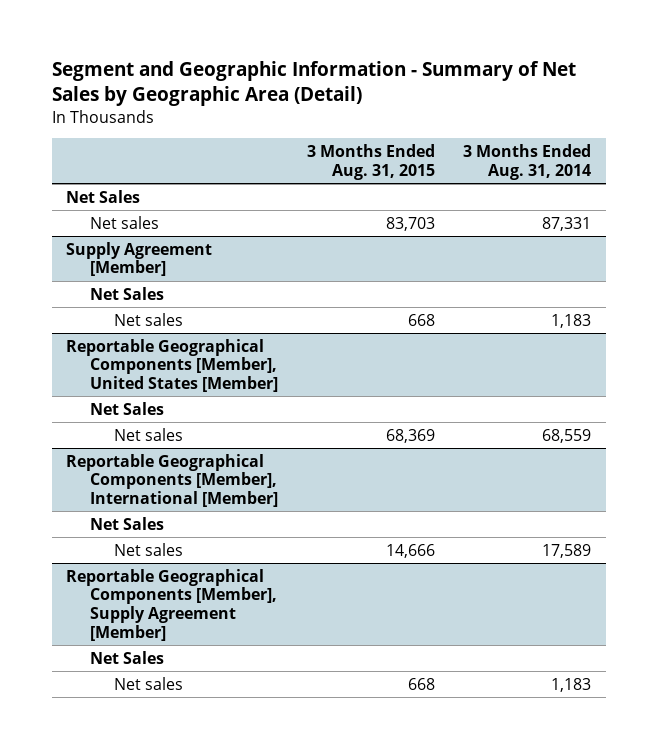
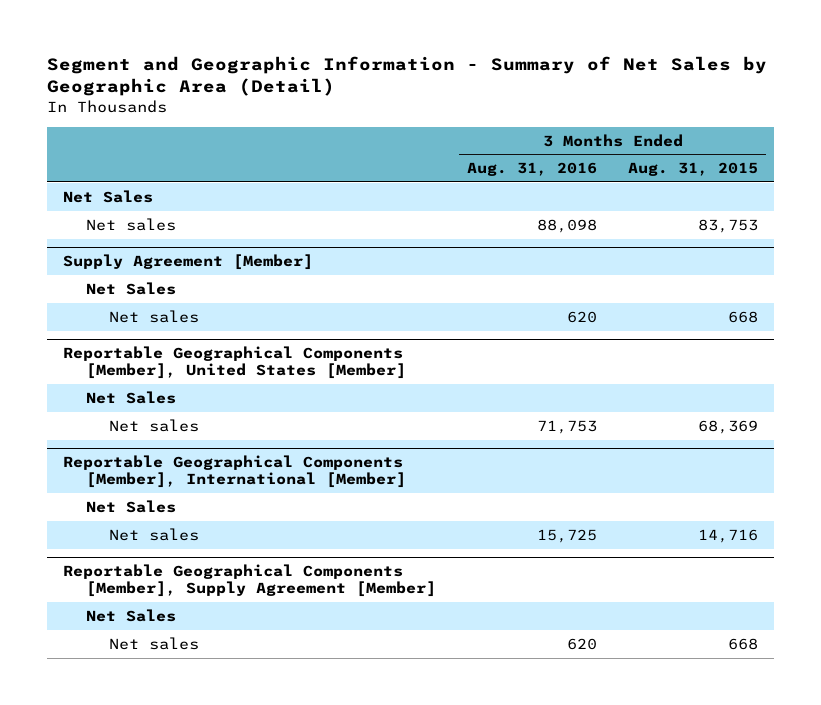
- | 3 Months Ended Aug. 31, 2015 | 3 Months Ended Aug. 31, 2014
+ | 3 Months Ended Aug. 31, 2016 | 3 Months Ended Aug. 31, 2015
- Net sales | 83,703 | 87,331
+ Net sales | 88,098 | 83,753
@ Reportable Geographical Components [Member], International [Member]
- Net sales | 14,666 | 17,589
+ Net sales | 15,725 | 14,716

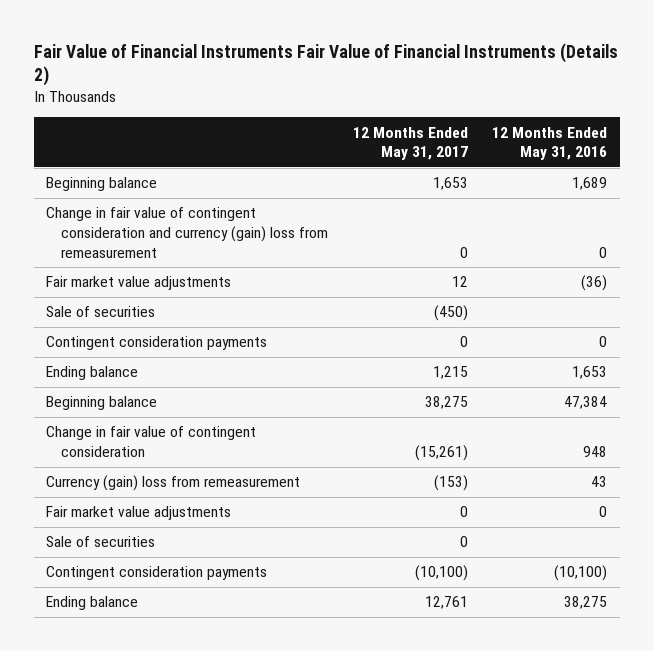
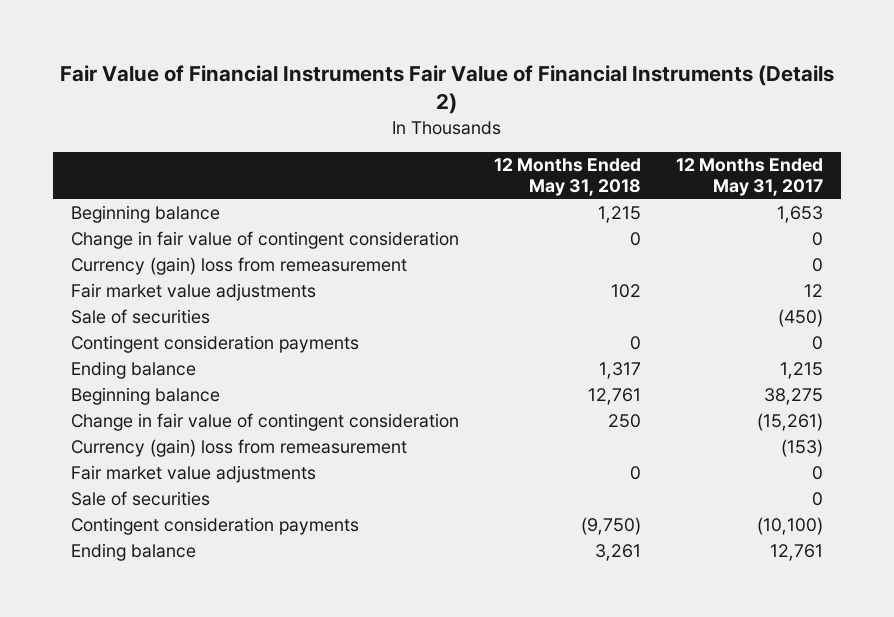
- | 12 Months Ended May 31, 2017 | 12 Months Ended May 31, 2016
+ | 12 Months Ended May 31, 2018 | 12 Months Ended May 31, 2017
- Change in fair value of contingent consideration and currency (gain) loss from remeasurement | 0 | 0
+ Change in fair value of contingent consideration | 0 | 0
+ Currency (gain) loss from remeasurement | | 0

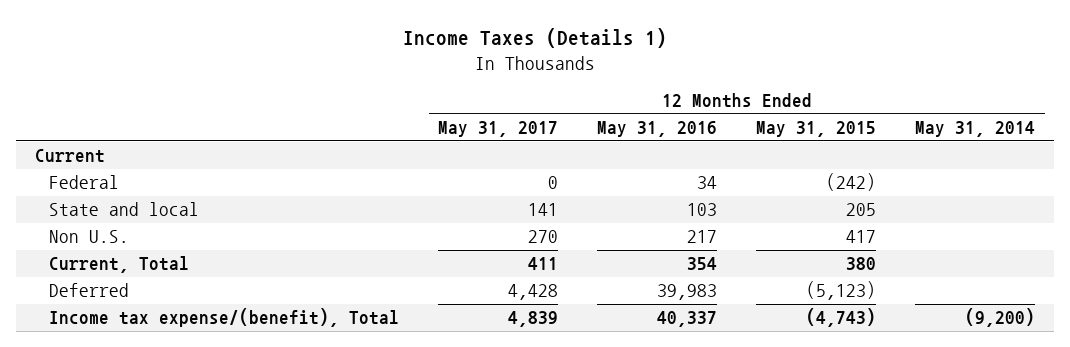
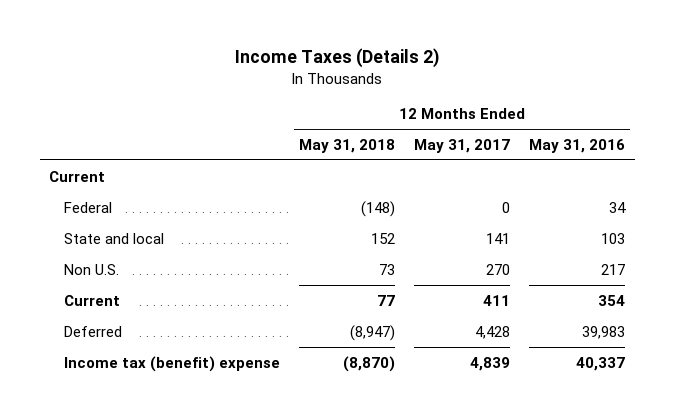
- Income Taxes (Details 1)
+ Income Taxes (Details 2)
- | 12 Months Ended May 31, 2017 | 12 Months Ended May 31, 2016 | 12 Months Ended May 31, 2015 | 12 Months Ended May 31, 2014
+ | 12 Months Ended May 31, 2018 | 12 Months Ended May 31, 2017 | 12 Months Ended May 31, 2016
- Current, Total | 411 | 354 | 380 |
+ Current | 77 | 411 | 354
- Income tax expense/(benefit), Total | 4,839 | 40,337 | (4,743) | (9,200)
+ Income tax (benefit) expense | (8,870) | 4,839 | 40,337

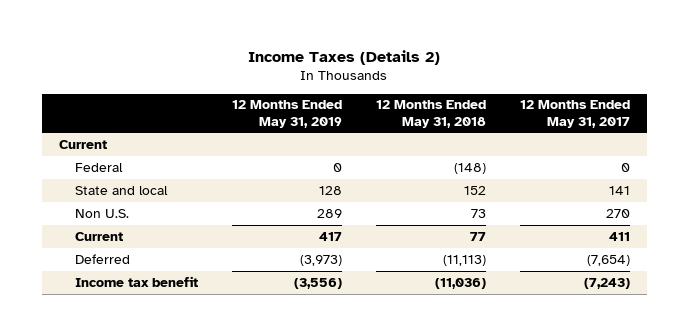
- | 12 Months Ended May 31, 2018 | 12 Months Ended May 31, 2017 | 12 Months Ended May 31, 2016
+ | 12 Months Ended May 31, 2019 | 12 Months Ended May 31, 2018 | 12 Months Ended May 31, 2017
- Deferred | (8,947) | 4,428 | 39,983
- Income tax (benefit) expense | (8,870) | 4,839 | 40,337
+ Deferred | (3,973) | (11,113) | (7,654)
+ Income tax benefit | (3,556) | (11,036) | (7,243)

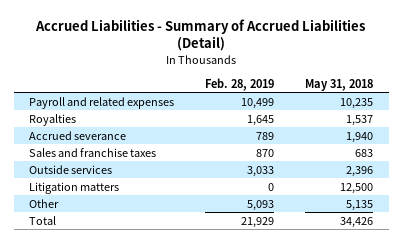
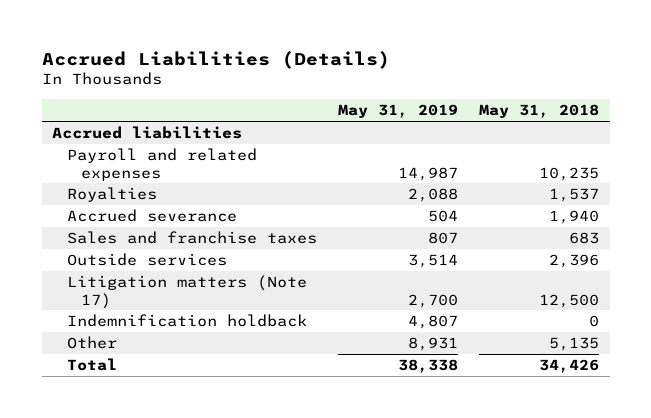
- Accrued Liabilities - Summary of Accrued Liabilities (Detail)
+ Accrued Liabilities (Details)
- | Feb. 28, 2019 | May 31, 2018
+ | May 31, 2019 | May 31, 2018
+ Accrued liabilities
- Litigation matters | 0 | 12,500
+ Litigation matters (Note 17) | 2,700 | 12,500
+ Indemnification holdback | 4,807 | 0

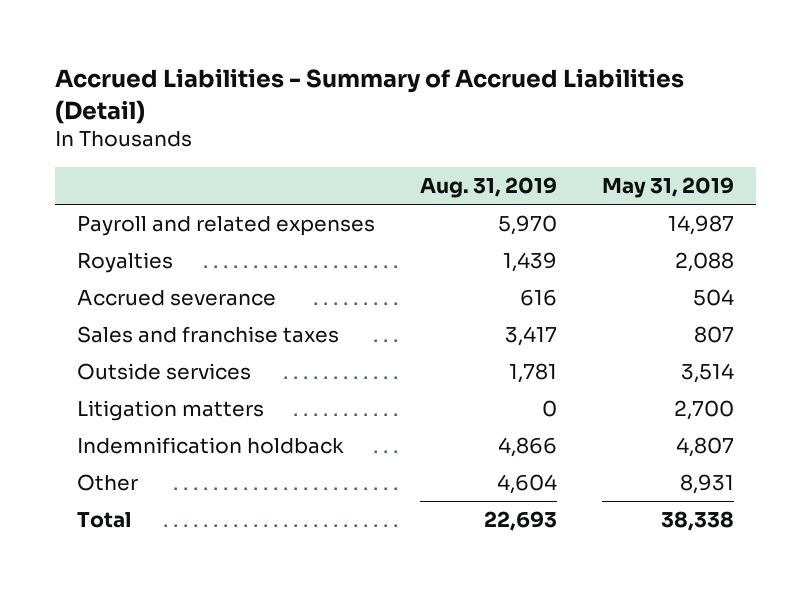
- Accrued Liabilities (Details)
+ Accrued Liabilities - Summary of Accrued Liabilities (Detail)
- | May 31, 2019 | May 31, 2018
+ | Aug. 31, 2019 | May 31, 2019
- Accrued liabilities
- Litigation matters (Note 17) | 2,700 | 12,500
+ Litigation matters | 0 | 2,700

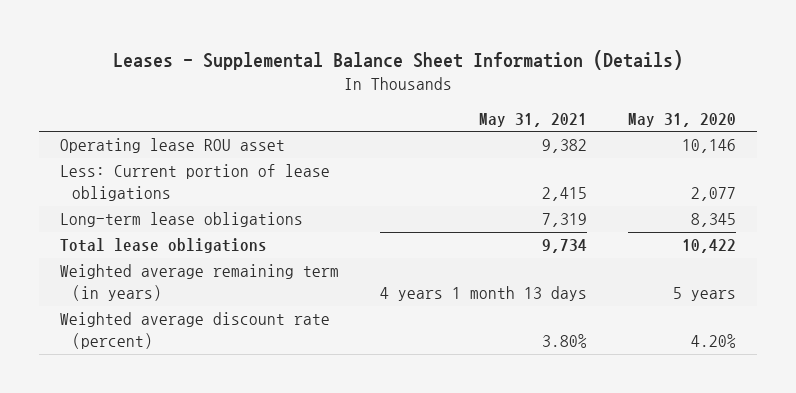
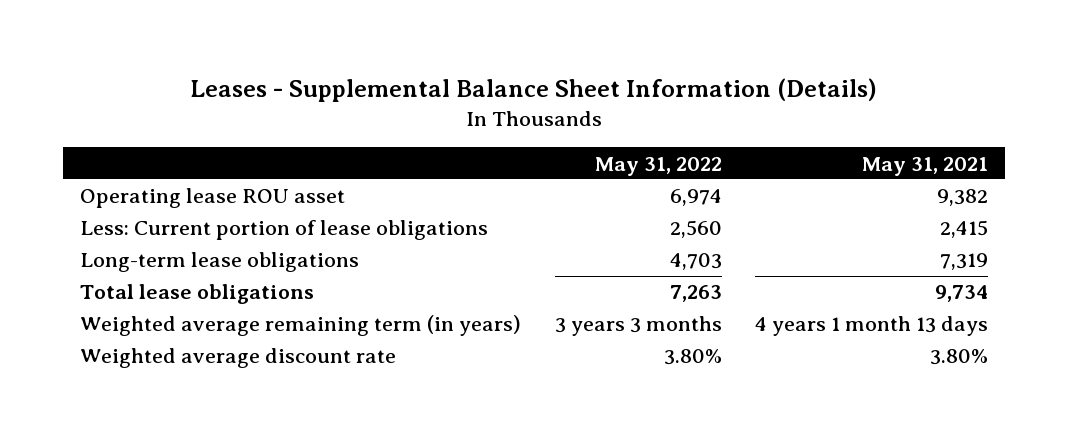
- | May 31, 2021 | May 31, 2020
+ | May 31, 2022 | May 31, 2021
- Weighted average discount rate (percent) | 3.80% | 4.20%
+ Weighted average discount rate | 3.80% | 3.80%

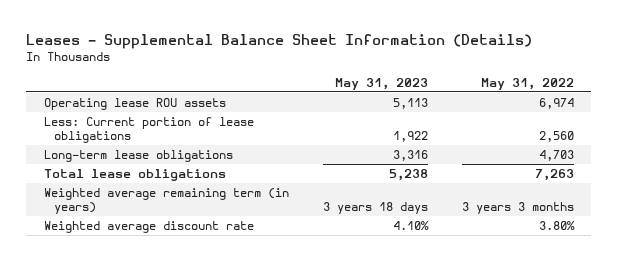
- | May 31, 2022 | May 31, 2021
+ | May 31, 2023 | May 31, 2022
- Operating lease ROU asset | 6,974 | 9,382
+ Operating lease ROU assets | 5,113 | 6,974

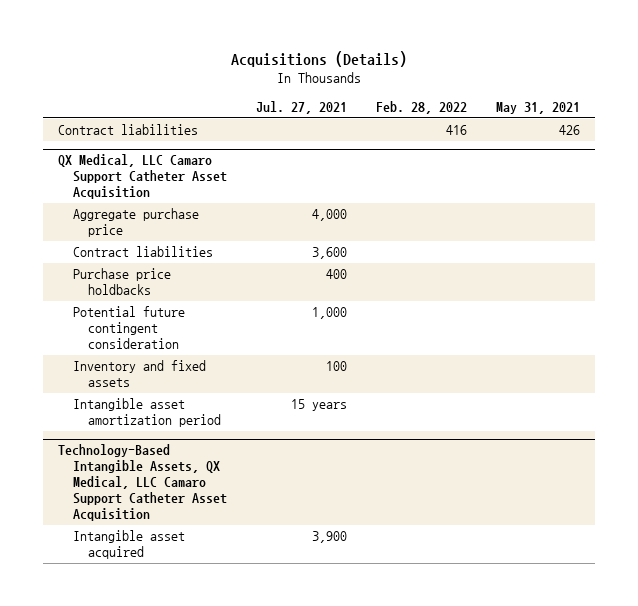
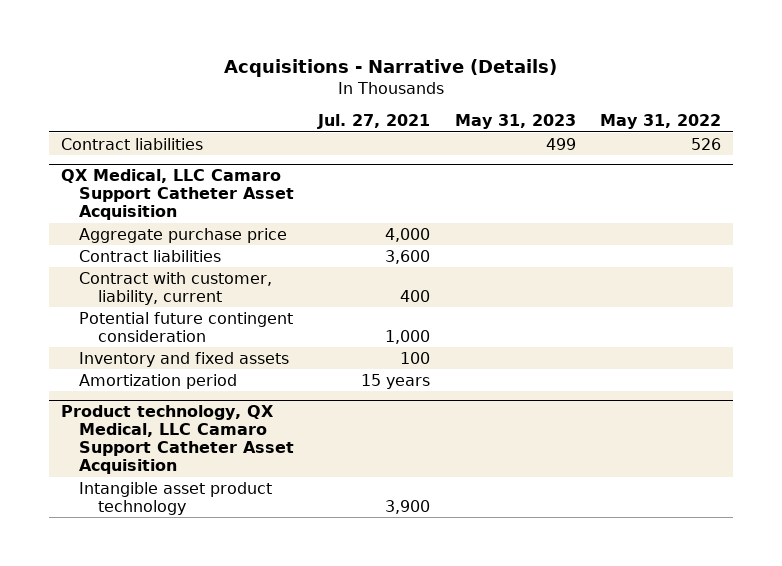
- Acquisitions (Details)
+ Acquisitions - Narrative (Details)
- | Jul. 27, 2021 | Feb. 28, 2022 | May 31, 2021
+ | Jul. 27, 2021 | May 31, 2023 | May 31, 2022
@ QX Medical, LLC Camaro Support Catheter Asset Acquisition
- Purchase price holdbacks | 400 | |
+ Contract with customer, liability, current | 400 | |
- Intangible asset amortization period | 15 years | |
- Technology-Based Intangible Assets, QX Medical, LLC Camaro Support Catheter Asset Acquisition
- Intangible asset acquired | 3,900 | |
@ QX Medical, LLC Camaro Support Catheter Asset Acquisition
+ Amortization period | 15 years | |
+ Product technology, QX Medical, LLC Camaro Support Catheter Asset Acquisition
+ Intangible asset product technology | 3,900 | |

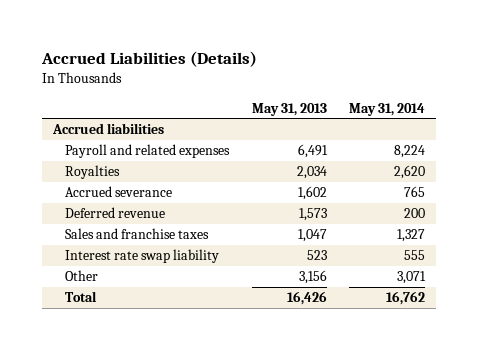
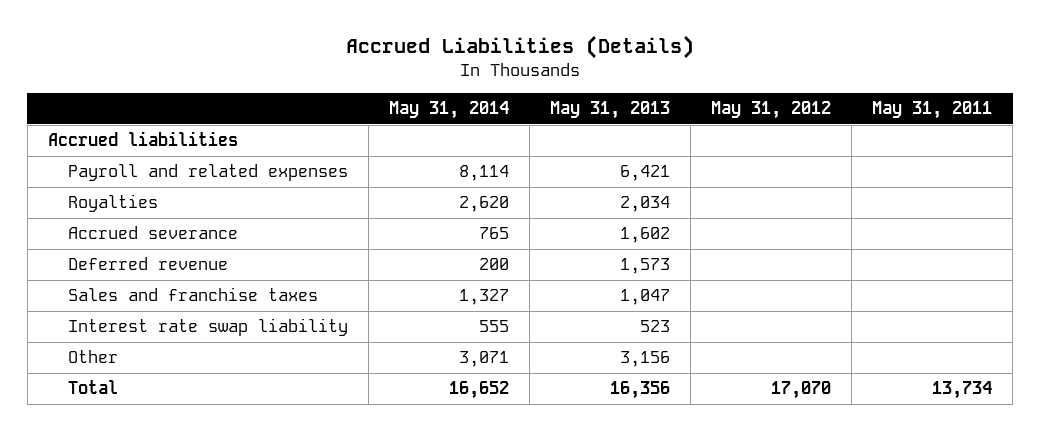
- | May 31, 2013 | May 31, 2014
+ | May 31, 2014 | May 31, 2013 | May 31, 2012 | May 31, 2011
- Payroll and related expenses | 6,491 | 8,224
+ Payroll and related expenses | 8,114 | 6,421 | |
- Total | 16,426 | 16,762
+ Total | 16,652 | 16,356 | 17,070 | 13,734

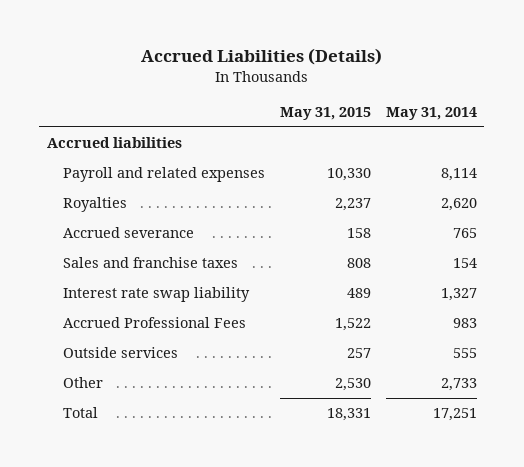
- | May 31, 2014 | May 31, 2013 | May 31, 2012 | May 31, 2011
+ | May 31, 2015 | May 31, 2014
- Deferred revenue | 200 | 1,573 | |
- Sales and franchise taxes | 1,327 | 1,047 | |
- Interest rate swap liability | 555 | 523 | |
- Other | 3,071 | 3,156 | |
- Total | 16,652 | 16,356 | 17,070 | 13,734
+ Sales and franchise taxes | 808 | 154
+ Interest rate swap liability | 489 | 1,327
+ Accrued Professional Fees | 1,522 | 983
+ Outside services | 257 | 555
+ Other | 2,530 | 2,733
+ Total | 18,331 | 17,251

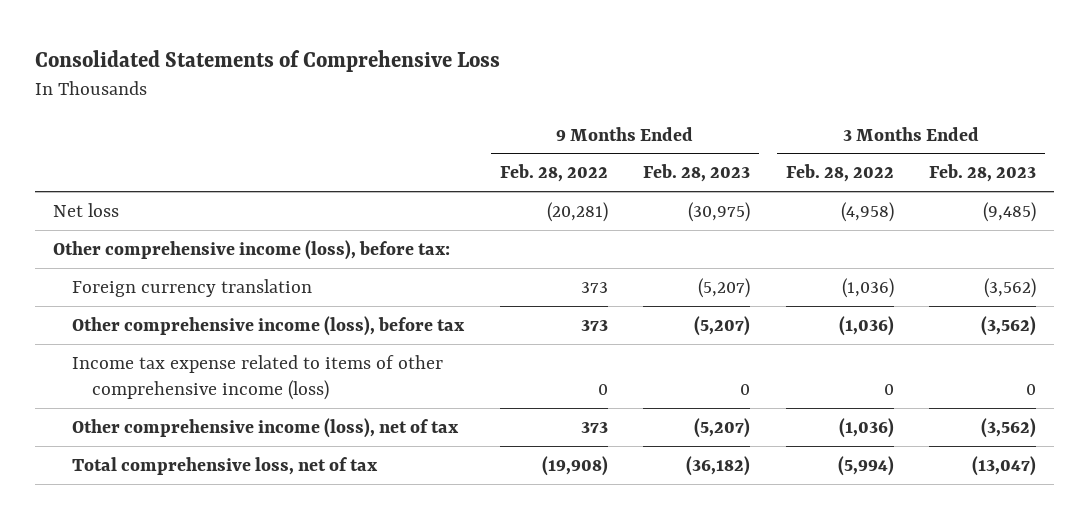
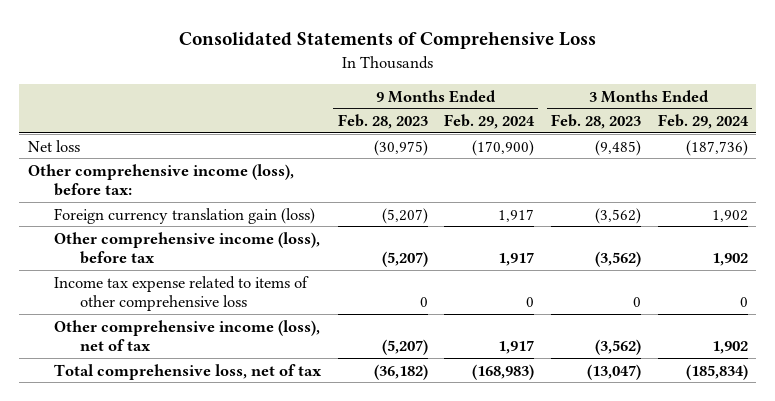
- | 9 Months Ended Feb. 28, 2022 | 9 Months Ended Feb. 28, 2023 | 3 Months Ended Feb. 28, 2022 | 3 Months Ended Feb. 28, 2023
+ | 9 Months Ended Feb. 28, 2023 | 9 Months Ended Feb. 29, 2024 | 3 Months Ended Feb. 28, 2023 | 3 Months Ended Feb. 29, 2024
- Foreign currency translation | 373 | (5,207) | (1,036) | (3,562)
+ Foreign currency translation gain (loss) | (5,207) | 1,917 | (3,562) | 1,902
- Income tax expense related to items of other comprehensive income (loss) | 0 | 0 | 0 | 0
+ Income tax expense related to items of other comprehensive loss | 0 | 0 | 0 | 0

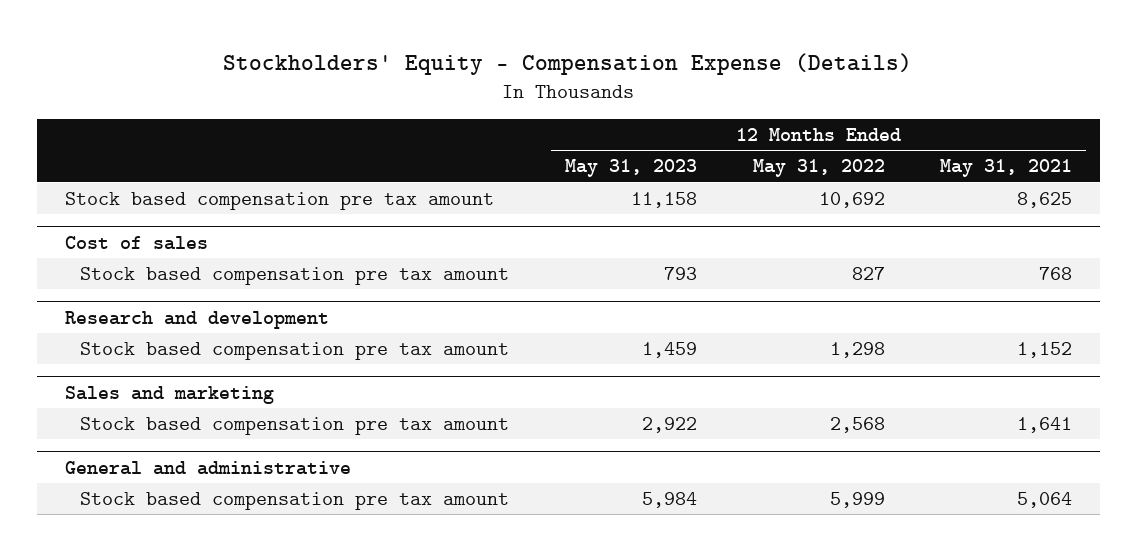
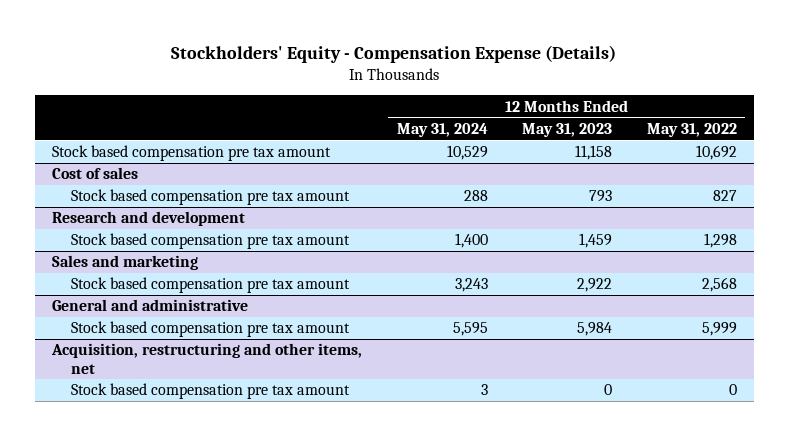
- | 12 Months Ended May 31, 2023 | 12 Months Ended May 31, 2022 | 12 Months Ended May 31, 2021
+ | 12 Months Ended May 31, 2024 | 12 Months Ended May 31, 2023 | 12 Months Ended May 31, 2022
+ Acquisition, restructuring and other items, net
+ Stock based compensation pre tax amount | 3 | 0 | 0

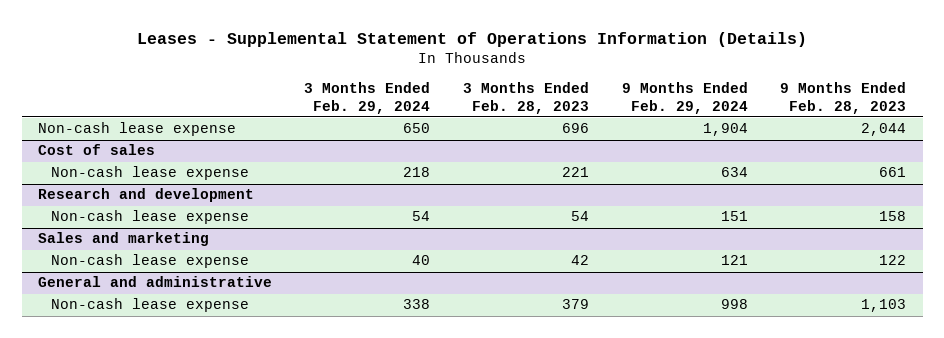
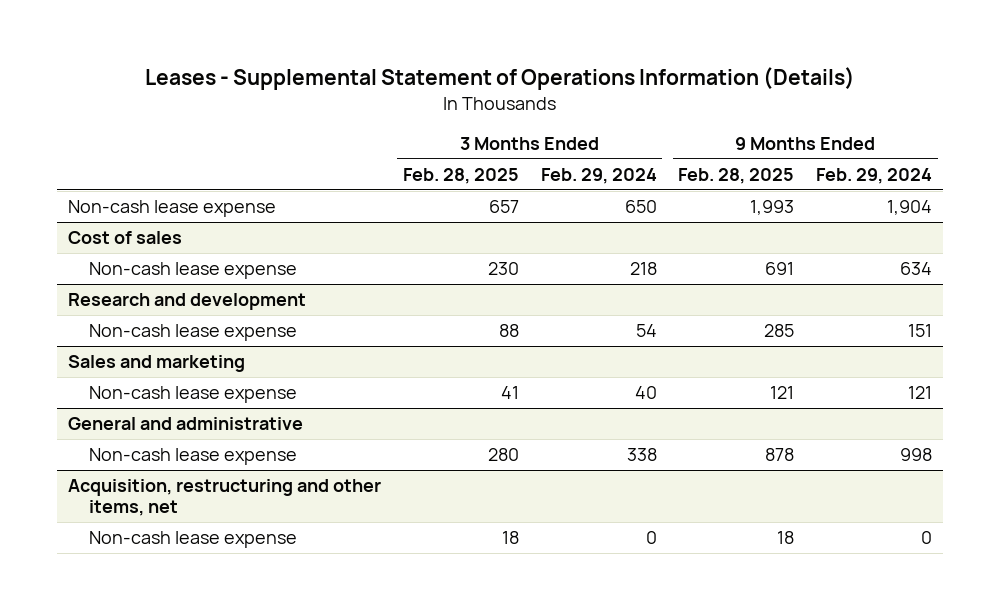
- | 3 Months Ended Feb. 29, 2024 | 3 Months Ended Feb. 28, 2023 | 9 Months Ended Feb. 29, 2024 | 9 Months Ended Feb. 28, 2023
+ | 3 Months Ended Feb. 28, 2025 | 3 Months Ended Feb. 29, 2024 | 9 Months Ended Feb. 28, 2025 | 9 Months Ended Feb. 29, 2024
+ Acquisition, restructuring and other items, net
+ Non-cash lease expense | 18 | 0 | 18 | 0

